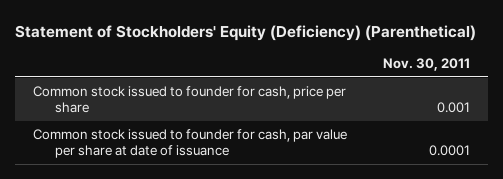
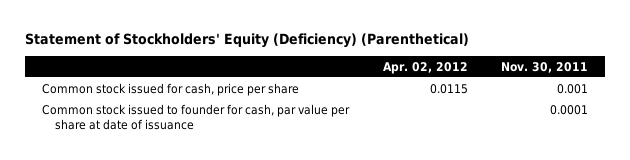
- | Nov. 30, 2011
+ | Apr. 02, 2012 | Nov. 30, 2011
- Common stock issued to founder for cash, price per share | 0.001
+ Common stock issued for cash, price per share | 0.0115 | 0.001

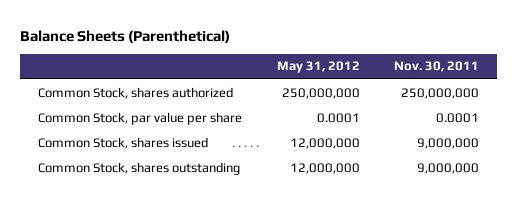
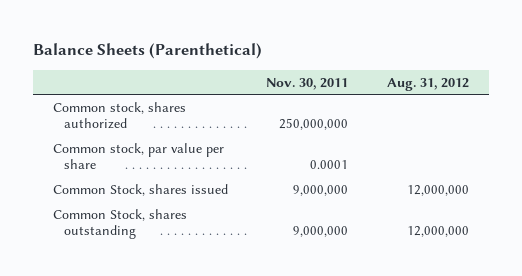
- | May 31, 2012 | Nov. 30, 2011
+ | Nov. 30, 2011 | Aug. 31, 2012
- Common Stock, shares authorized | 250,000,000 | 250,000,000
- Common Stock, par value per share | 0.0001 | 0.0001
+ Common stock, shares authorized | 250,000,000 |
+ Common stock, par value per share | 0.0001 |

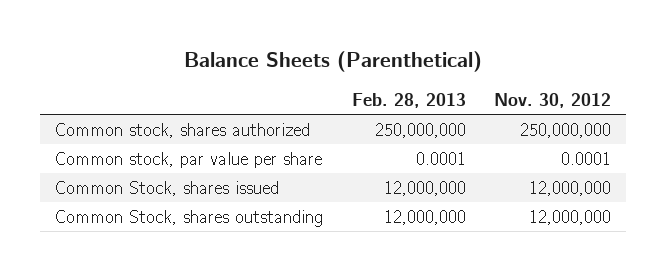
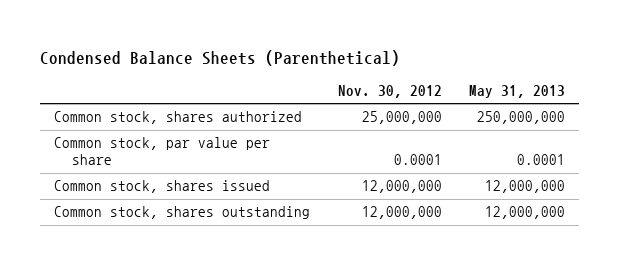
- Balance Sheets (Parenthetical)
+ Condensed Balance Sheets (Parenthetical)
- | Feb. 28, 2013 | Nov. 30, 2012
+ | Nov. 30, 2012 | May 31, 2013
- Common stock, shares authorized | 250,000,000 | 250,000,000
+ Common stock, shares authorized | 25,000,000 | 250,000,000
- Common Stock, shares issued | 12,000,000 | 12,000,000
- Common Stock, shares outstanding | 12,000,000 | 12,000,000
+ Common stock, shares issued | 12,000,000 | 12,000,000
+ Common stock, shares outstanding | 12,000,000 | 12,000,000

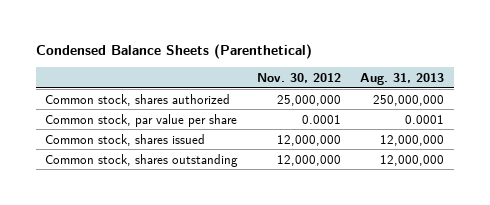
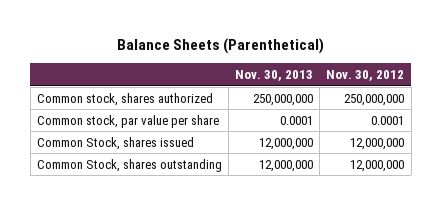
- Condensed Balance Sheets (Parenthetical)
+ Balance Sheets (Parenthetical)
- | Nov. 30, 2012 | Aug. 31, 2013
+ | Nov. 30, 2013 | Nov. 30, 2012
- Common stock, shares authorized | 25,000,000 | 250,000,000
+ Common stock, shares authorized | 250,000,000 | 250,000,000
- Common stock, shares issued | 12,000,000 | 12,000,000
- Common stock, shares outstanding | 12,000,000 | 12,000,000
+ Common Stock, shares issued | 12,000,000 | 12,000,000
+ Common Stock, shares outstanding | 12,000,000 | 12,000,000

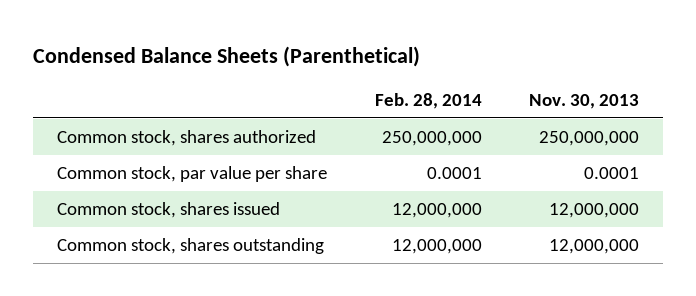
- Balance Sheets (Parenthetical)
+ Condensed Balance Sheets (Parenthetical)
- | Nov. 30, 2013 | Nov. 30, 2012
+ | Feb. 28, 2014 | Nov. 30, 2013
- Common Stock, shares issued | 12,000,000 | 12,000,000
- Common Stock, shares outstanding | 12,000,000 | 12,000,000
+ Common stock, shares issued | 12,000,000 | 12,000,000
+ Common stock, shares outstanding | 12,000,000 | 12,000,000

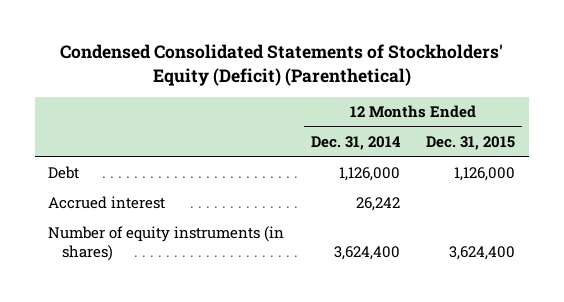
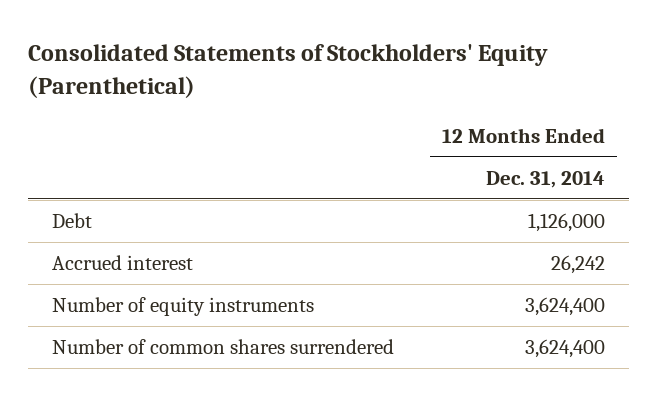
- Condensed Consolidated Statements of Stockholders' Equity (Deficit) (Parenthetical)
+ Consolidated Statements of Stockholders' Equity (Parenthetical)
- | 12 Months Ended Dec. 31, 2014 | 12 Months Ended Dec. 31, 2015
+ | 12 Months Ended Dec. 31, 2014
- Number of equity instruments (in shares) | 3,624,400 | 3,624,400
+ Number of equity instruments | 3,624,400
+ Number of common shares surrendered | 3,624,400

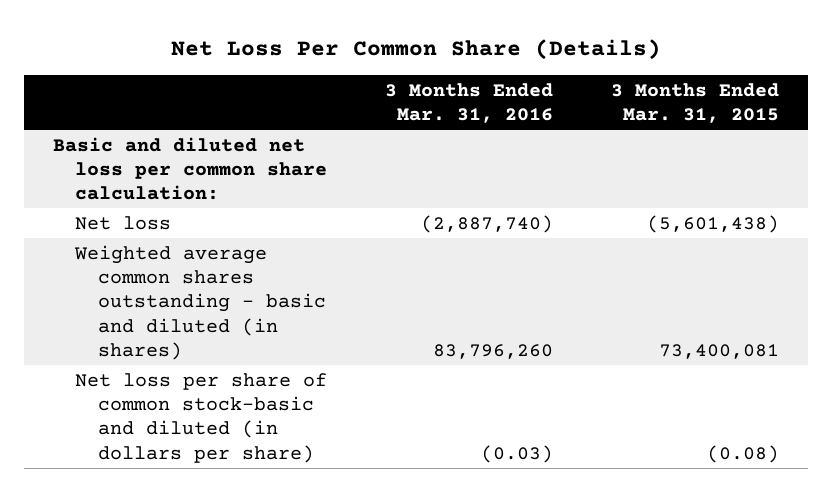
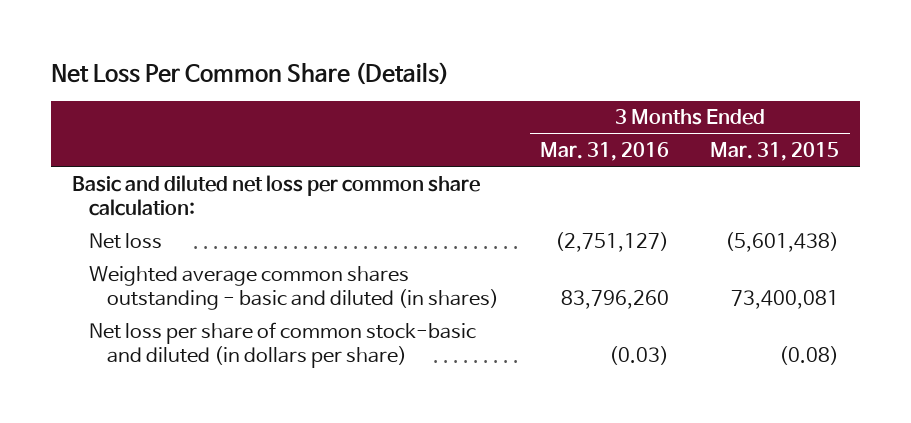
- Net loss | (2,887,740) | (5,601,438)
+ Net loss | (2,751,127) | (5,601,438)

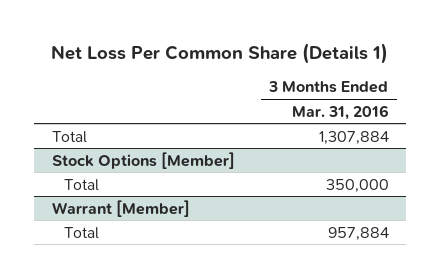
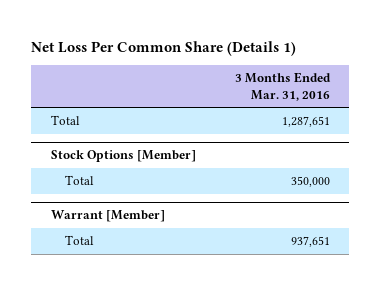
- Total | 1,307,884
+ Total | 1,287,651
@ Warrant [Member]
- Total | 957,884
+ Total | 937,651

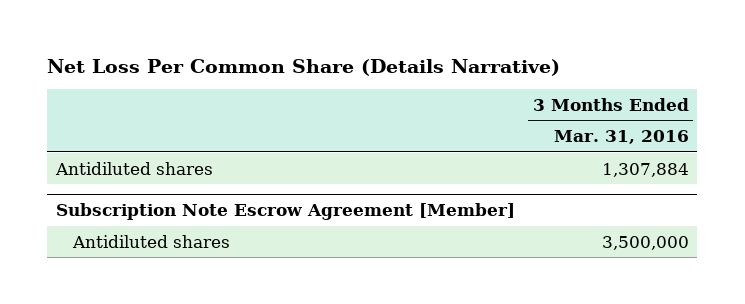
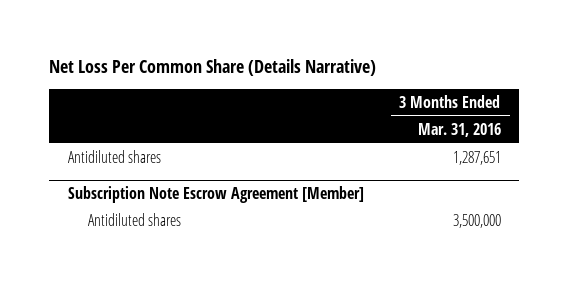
- Antidiluted shares | 1,307,884
+ Antidiluted shares | 1,287,651

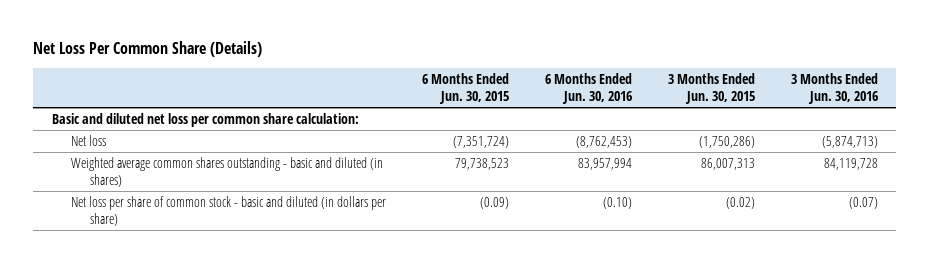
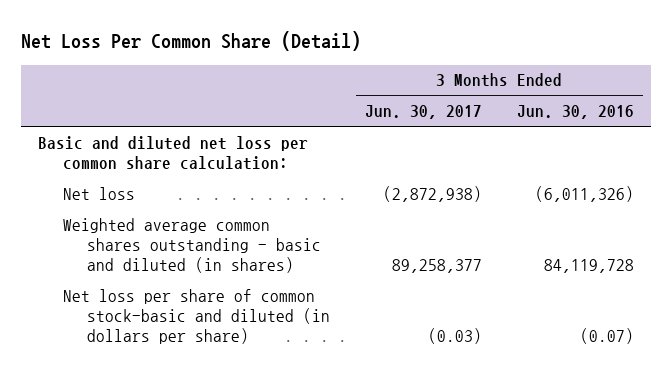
- Net Loss Per Common Share (Details)
+ Net Loss Per Common Share (Detail)
- | 6 Months Ended Jun. 30, 2015 | 6 Months Ended Jun. 30, 2016 | 3 Months Ended Jun. 30, 2015 | 3 Months Ended Jun. 30, 2016
+ | 3 Months Ended Jun. 30, 2017 | 3 Months Ended Jun. 30, 2016
- Net loss | (7,351,724) | (8,762,453) | (1,750,286) | (5,874,713)
+ Net loss | (2,872,938) | (6,011,326)
- Net loss per share of common stock - basic and diluted (in dollars per share) | (0.09) | (0.10) | (0.02) | (0.07)
+ Net loss per share of common stock-basic and diluted (in dollars per share) | (0.03) | (0.07)

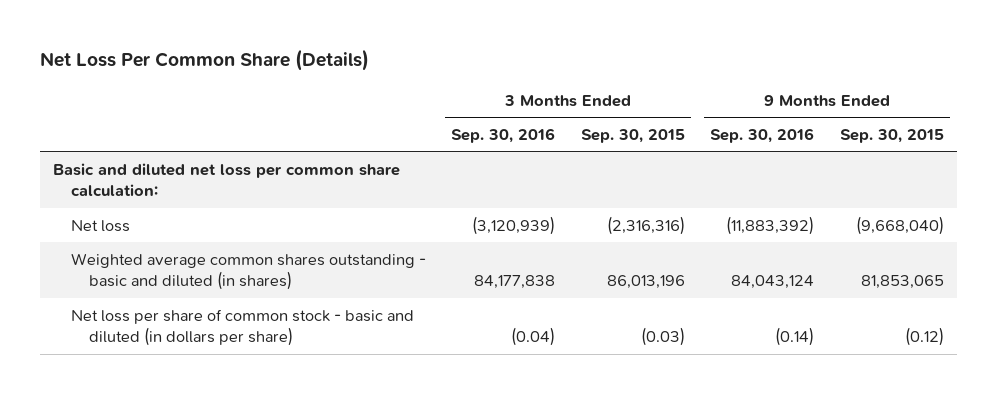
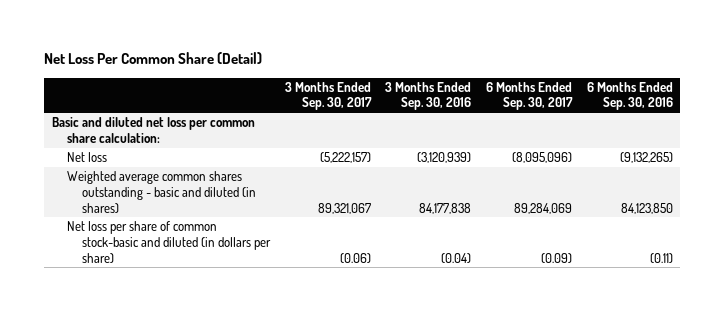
- Net Loss Per Common Share (Details)
+ Net Loss Per Common Share (Detail)
- | 3 Months Ended Sep. 30, 2016 | 3 Months Ended Sep. 30, 2015 | 9 Months Ended Sep. 30, 2016 | 9 Months Ended Sep. 30, 2015
+ | 3 Months Ended Sep. 30, 2017 | 3 Months Ended Sep. 30, 2016 | 6 Months Ended Sep. 30, 2017 | 6 Months Ended Sep. 30, 2016
- Net loss per share of common stock - basic and diluted (in dollars per share) | (0.04) | (0.03) | (0.14) | (0.12)
+ Net loss per share of common stock-basic and diluted (in dollars per share) | (0.06) | (0.04) | (0.09) | (0.11)

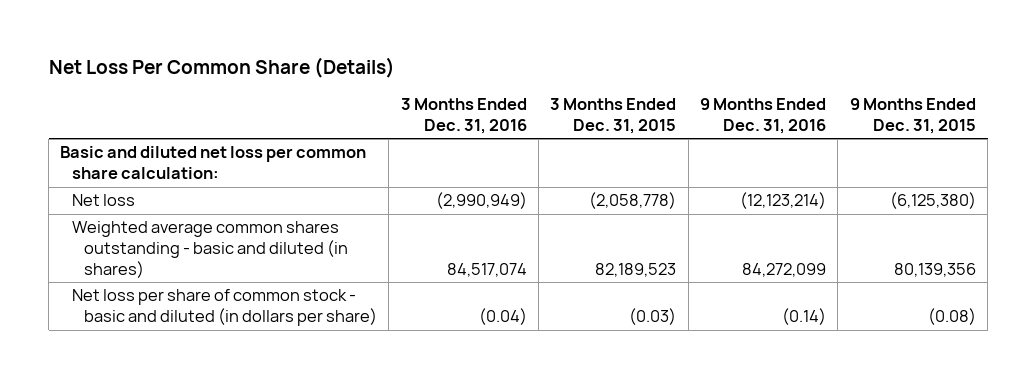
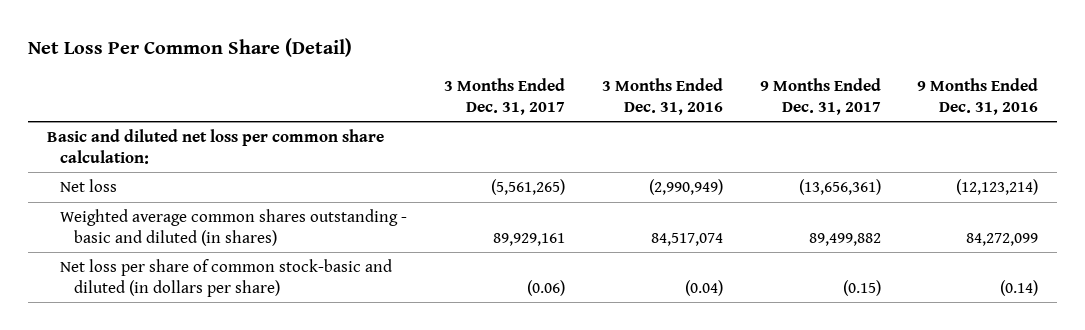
- Net Loss Per Common Share (Details)
+ Net Loss Per Common Share (Detail)
- | 3 Months Ended Dec. 31, 2016 | 3 Months Ended Dec. 31, 2015 | 9 Months Ended Dec. 31, 2016 | 9 Months Ended Dec. 31, 2015
+ | 3 Months Ended Dec. 31, 2017 | 3 Months Ended Dec. 31, 2016 | 9 Months Ended Dec. 31, 2017 | 9 Months Ended Dec. 31, 2016
- Net loss per share of common stock - basic and diluted (in dollars per share) | (0.04) | (0.03) | (0.14) | (0.08)
+ Net loss per share of common stock-basic and diluted (in dollars per share) | (0.06) | (0.04) | (0.15) | (0.14)

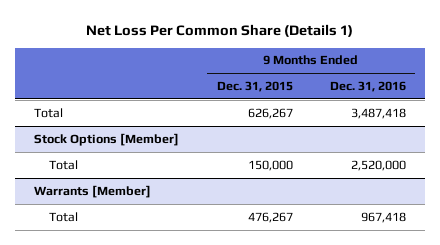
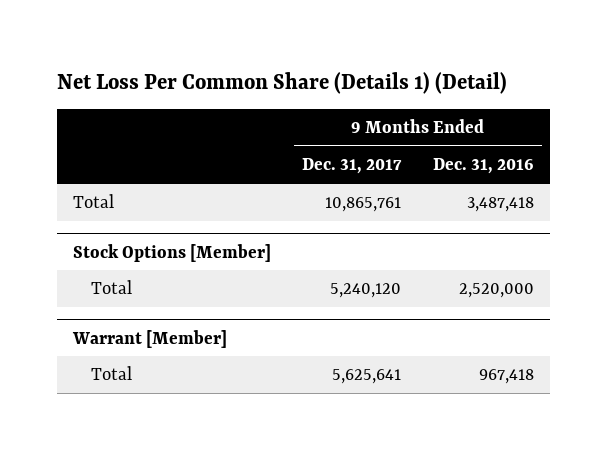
- Net Loss Per Common Share (Details 1)
+ Net Loss Per Common Share (Details 1) (Detail)
- | 9 Months Ended Dec. 31, 2015 | 9 Months Ended Dec. 31, 2016
+ | 9 Months Ended Dec. 31, 2017 | 9 Months Ended Dec. 31, 2016
- Warrants [Member]
+ Warrant [Member]

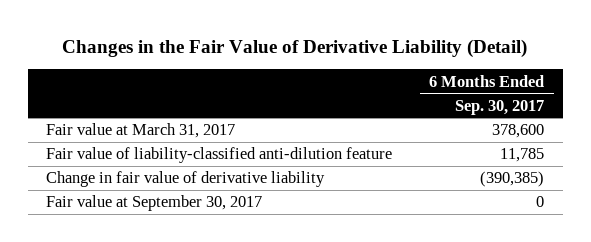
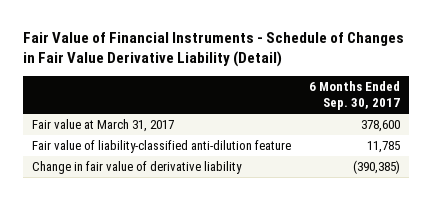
- Changes in the Fair Value of Derivative Liability (Detail)
+ Fair Value of Financial Instruments - Schedule of Changes in Fair Value Derivative Liability (Detail)
- Fair value at September 30, 2017 | 0

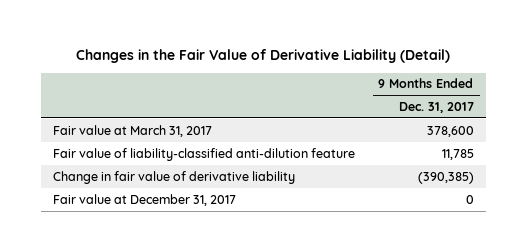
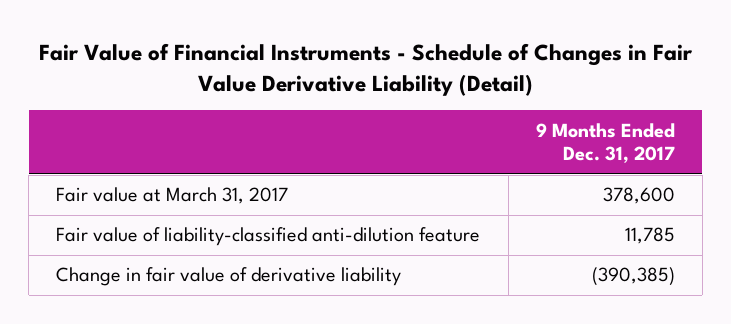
- Changes in the Fair Value of Derivative Liability (Detail)
+ Fair Value of Financial Instruments - Schedule of Changes in Fair Value Derivative Liability (Detail)
- Fair value at December 31, 2017 | 0

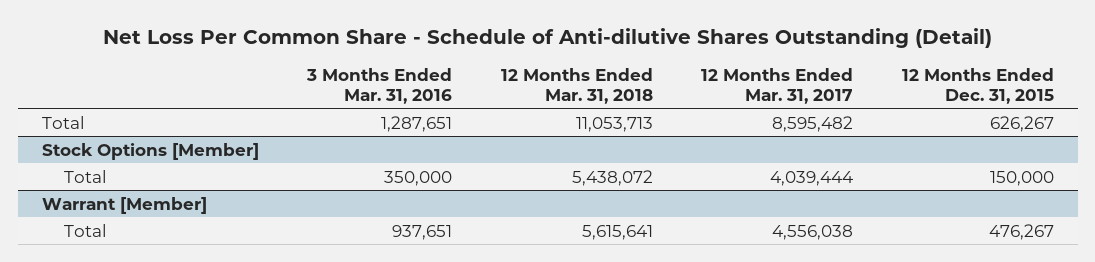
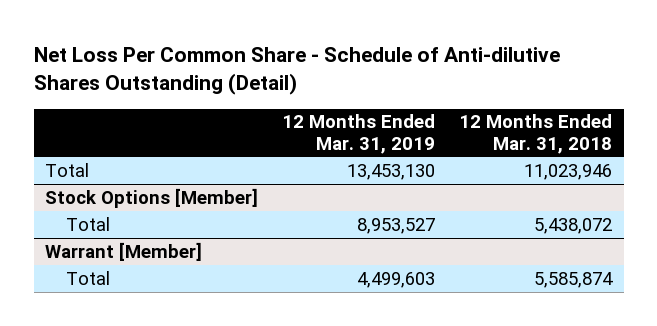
- | 3 Months Ended Mar. 31, 2016 | 12 Months Ended Mar. 31, 2018 | 12 Months Ended Mar. 31, 2017 | 12 Months Ended Dec. 31, 2015
+ | 12 Months Ended Mar. 31, 2019 | 12 Months Ended Mar. 31, 2018
- Total | 1,287,651 | 11,053,713 | 8,595,482 | 626,267
+ Total | 13,453,130 | 11,023,946
@ Warrant [Member]
- Total | 937,651 | 5,615,641 | 4,556,038 | 476,267
+ Total | 4,499,603 | 5,585,874

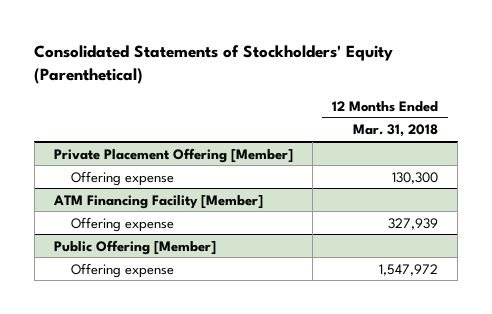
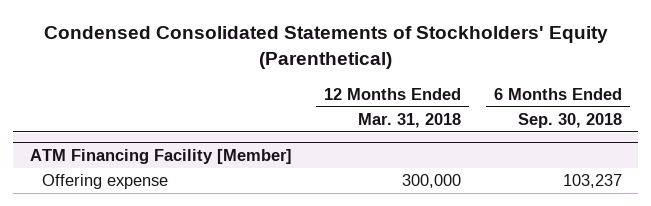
- Consolidated Statements of Stockholders' Equity (Parenthetical)
+ Condensed Consolidated Statements of Stockholders' Equity (Parenthetical)
- | 12 Months Ended Mar. 31, 2018
+ | 12 Months Ended Mar. 31, 2018 | 6 Months Ended Sep. 30, 2018
- Private Placement Offering [Member]
- Offering expense | 130,300
@ ATM Financing Facility [Member]
- Offering expense | 327,939
- Public Offering [Member]
- Offering expense | 1,547,972
@ ATM Financing Facility [Member]
+ Offering expense | 300,000 | 103,237

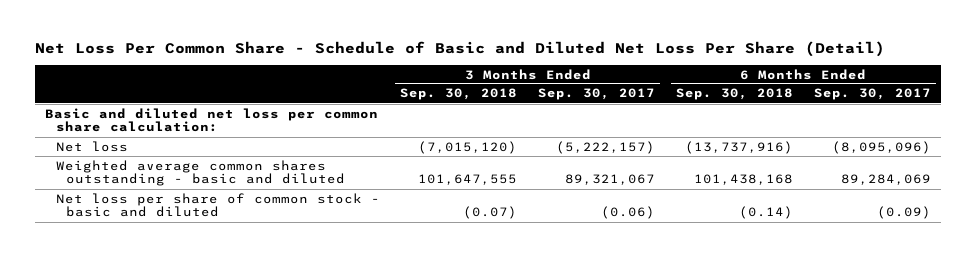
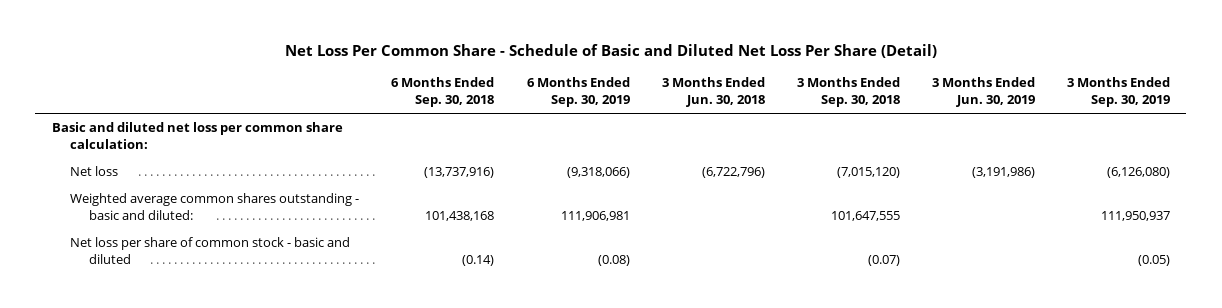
- | 3 Months Ended Sep. 30, 2018 | 3 Months Ended Sep. 30, 2017 | 6 Months Ended Sep. 30, 2018 | 6 Months Ended Sep. 30, 2017
+ | 6 Months Ended Sep. 30, 2018 | 6 Months Ended Sep. 30, 2019 | 3 Months Ended Jun. 30, 2018 | 3 Months Ended Sep. 30, 2018 | 3 Months Ended Jun. 30, 2019 | 3 Months Ended Sep. 30, 2019
- Weighted average common shares outstanding - basic and diluted | 101,647,555 | 89,321,067 | 101,438,168 | 89,284,069
+ Weighted average common shares outstanding - basic and diluted: | 101,438,168 | 111,906,981 | | 101,647,555 | | 111,950,937

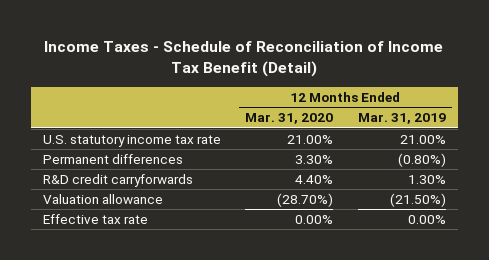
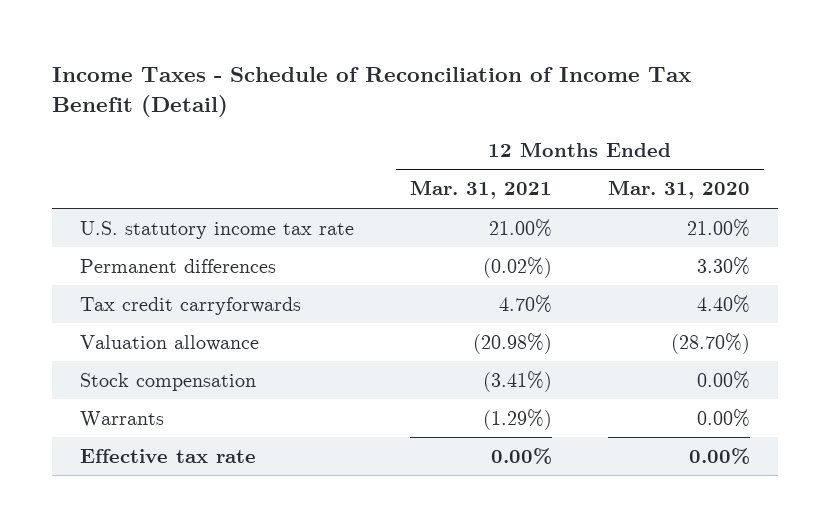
- | 12 Months Ended Mar. 31, 2020 | 12 Months Ended Mar. 31, 2019
+ | 12 Months Ended Mar. 31, 2021 | 12 Months Ended Mar. 31, 2020
- R&D credit carryforwards | 4.40% | 1.30%
+ Tax credit carryforwards | 4.70% | 4.40%
+ Stock compensation | (3.41%) | 0.00%
+ Warrants | (1.29%) | 0.00%

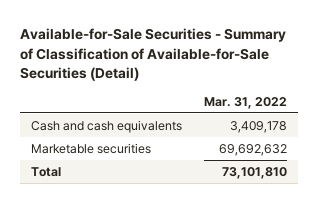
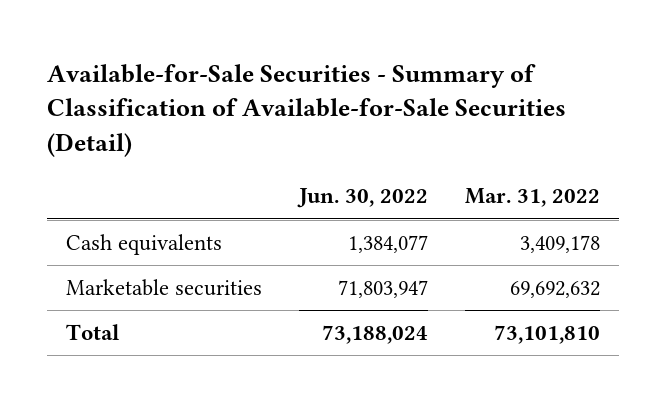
- | Mar. 31, 2022
+ | Jun. 30, 2022 | Mar. 31, 2022
- Cash and cash equivalents | 3,409,178
+ Cash equivalents | 1,384,077 | 3,409,178

